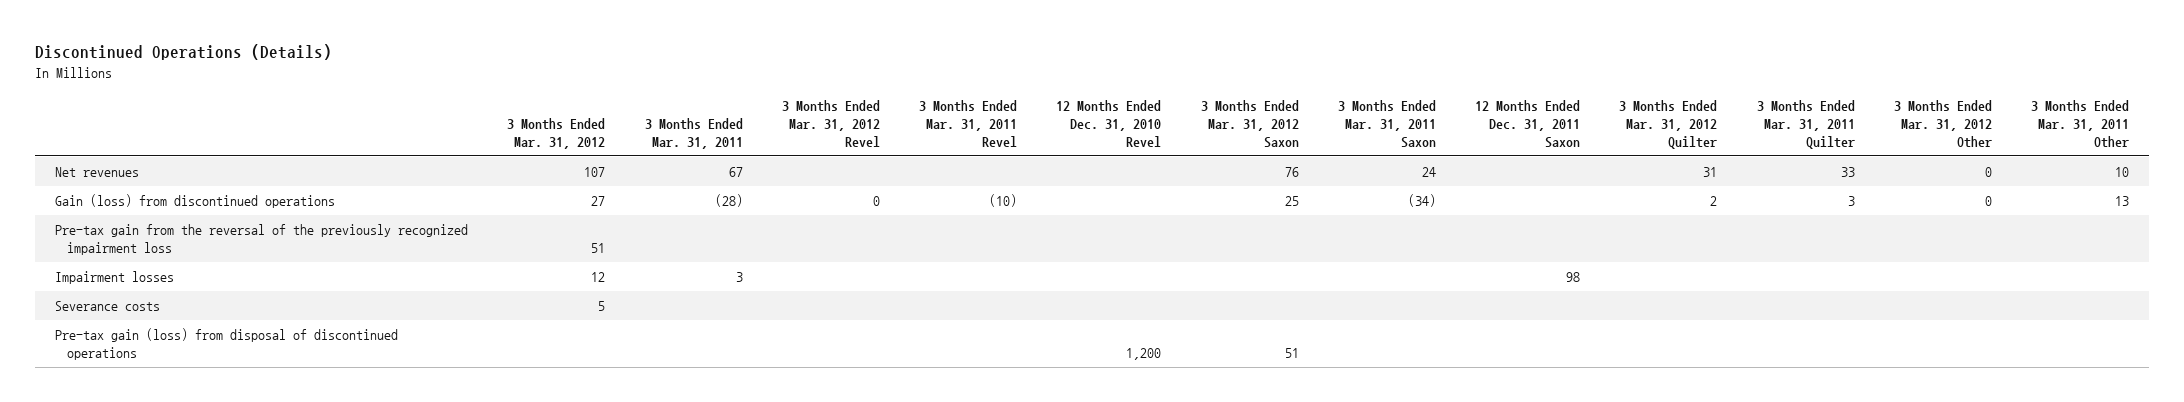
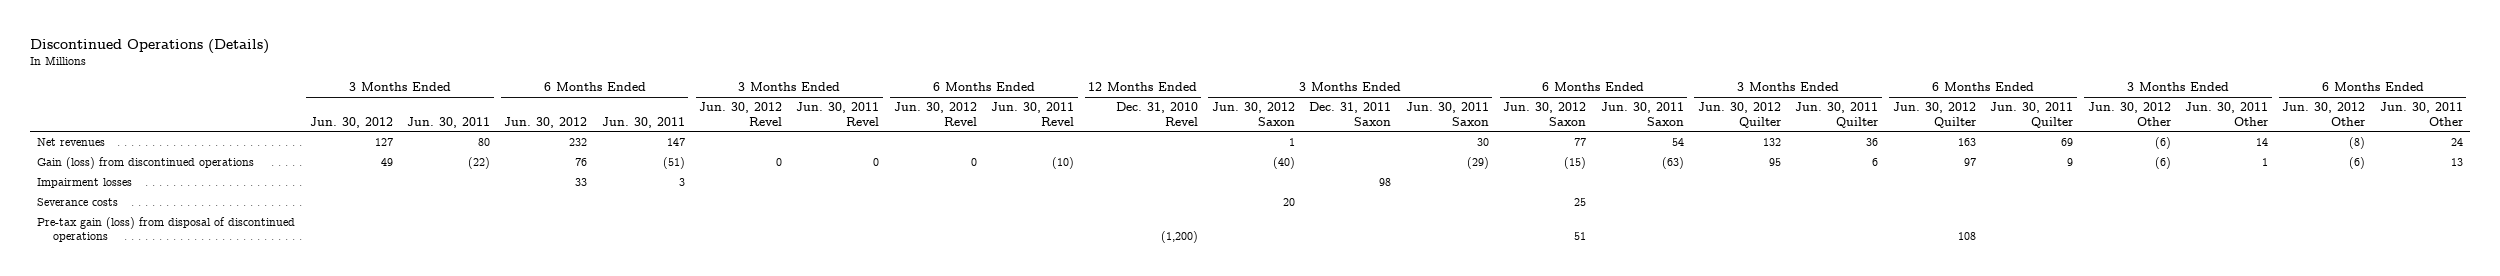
- | 3 Months Ended Mar. 31, 2012 | 3 Months Ended Mar. 31, 2011 | 3 Months Ended Mar. 31, 2012 Revel | 3 Months Ended Mar. 31, 2011 Revel | 12 Months Ended Dec. 31, 2010 Revel | 3 Months Ended Mar. 31, 2012 Saxon | 3 Months Ended Mar. 31, 2011 Saxon | 12 Months Ended Dec. 31, 2011 Saxon | 3 Months Ended Mar. 31, 2012 Quilter | 3 Months Ended Mar. 31, 2011 Quilter | 3 Months Ended Mar. 31, 2012 Other | 3 Months Ended Mar. 31, 2011 Other
+ | 3 Months Ended Jun. 30, 2012 | 3 Months Ended Jun. 30, 2011 | 6 Months Ended Jun. 30, 2012 | 6 Months Ended Jun. 30, 2011 | 3 Months Ended Jun. 30, 2012 Revel | 3 Months Ended Jun. 30, 2011 Revel | 6 Months Ended Jun. 30, 2012 Revel | 6 Months Ended Jun. 30, 2011 Revel | 12 Months Ended Dec. 31, 2010 Revel | 3 Months Ended Jun. 30, 2012 Saxon | 3 Months Ended Dec. 31, 2011 Saxon | 3 Months Ended Jun. 30, 2011 Saxon | 6 Months Ended Jun. 30, 2012 Saxon | 6 Months Ended Jun. 30, 2011 Saxon | 3 Months Ended Jun. 30, 2012 Quilter | 3 Months Ended Jun. 30, 2011 Quilter | 6 Months Ended Jun. 30, 2012 Quilter | 6 Months Ended Jun. 30, 2011 Quilter | 3 Months Ended Jun. 30, 2012 Other | 3 Months Ended Jun. 30, 2011 Other | 6 Months Ended Jun. 30, 2012 Other | 6 Months Ended Jun. 30, 2011 Other
- Pre-tax gain from the reversal of the previously recognized impairment loss | 51 | | | | | | | | | | |
- Pre-tax gain (loss) from disposal of discontinued operations | | | | | 1,200 | 51 | | | | | |
+ Pre-tax gain (loss) from disposal of discontinued operations | | | | | | | | | (1,200) | | | | 51 | | | | 108 | | | | |

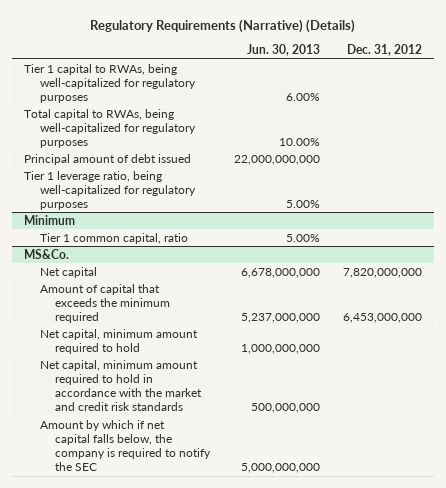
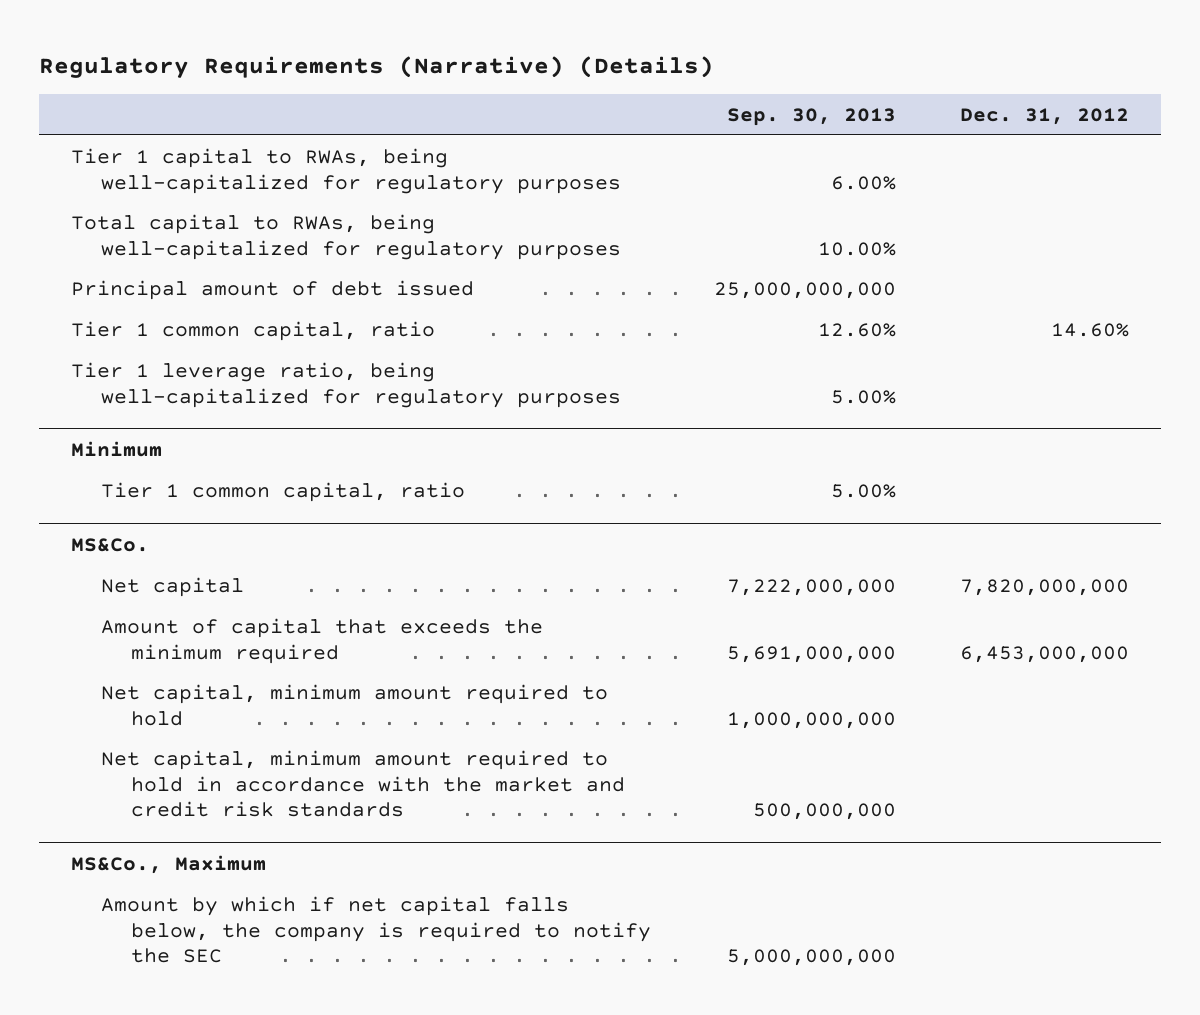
- | Jun. 30, 2013 | Dec. 31, 2012
+ | Sep. 30, 2013 | Dec. 31, 2012
+ Tier 1 common capital, ratio | 12.60% | 14.60%
@ MS&Co.
- Amount by which if net capital falls below, the company is required to notify the SEC | 5,000,000,000 |
+ MS&Co., Maximum
+ Amount by which if net capital falls below, the company is required to notify the SEC | 5,000,000,000 |

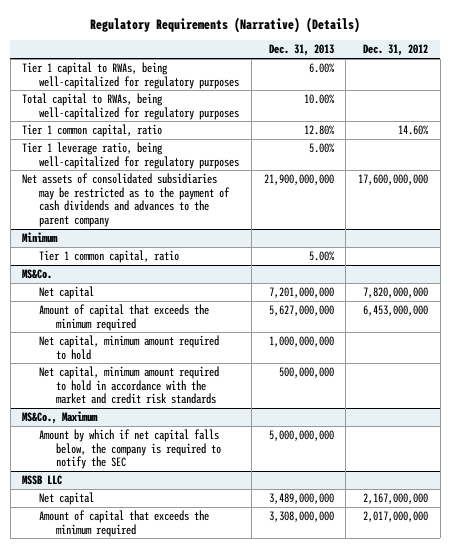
- | Sep. 30, 2013 | Dec. 31, 2012
+ | Dec. 31, 2013 | Dec. 31, 2012
- Principal amount of debt issued | 25,000,000,000 |
+ Net assets of consolidated subsidiaries may be restricted as to the payment of cash dividends and advances to the parent company | 21,900,000,000 | 17,600,000,000
+ MSSB LLC
+ Net capital | 3,489,000,000 | 2,167,000,000
+ Amount of capital that exceeds the minimum required | 3,308,000,000 | 2,017,000,000

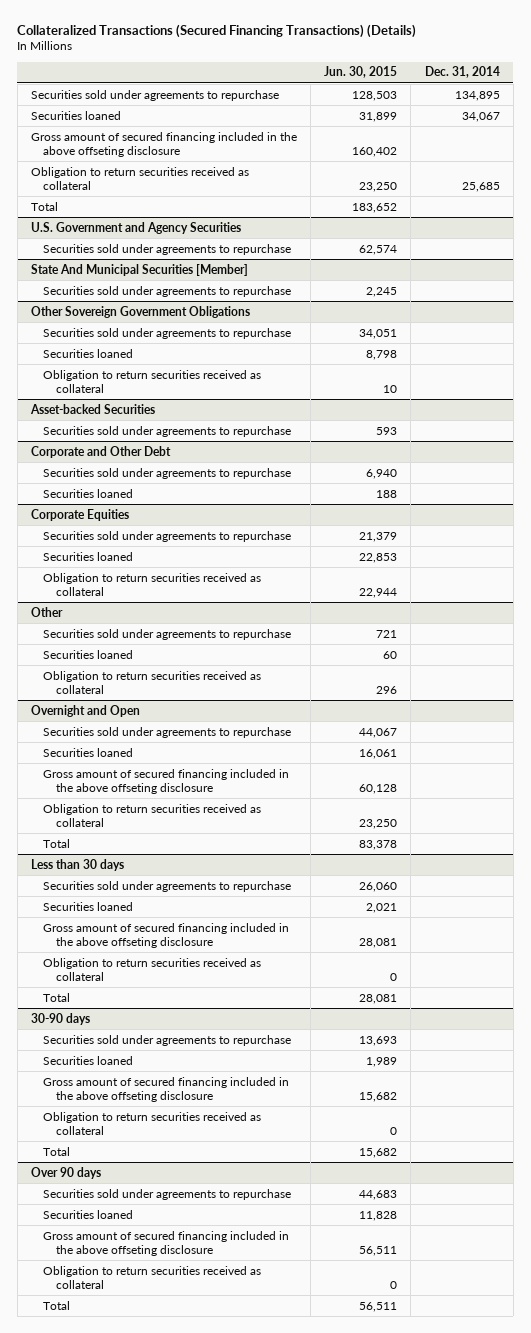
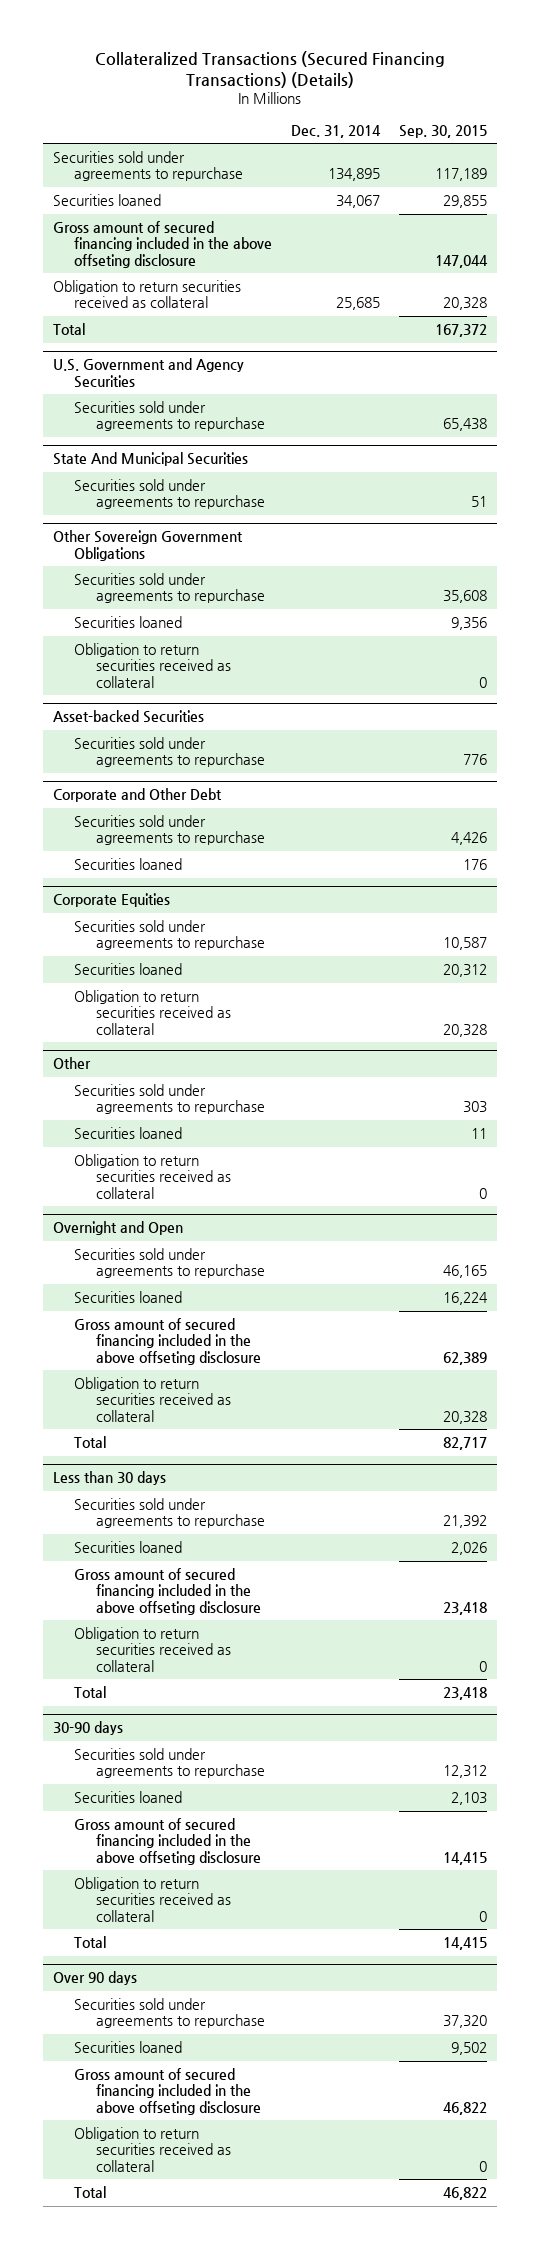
- | Jun. 30, 2015 | Dec. 31, 2014
+ | Dec. 31, 2014 | Sep. 30, 2015
- State And Municipal Securities [Member]
+ State And Municipal Securities

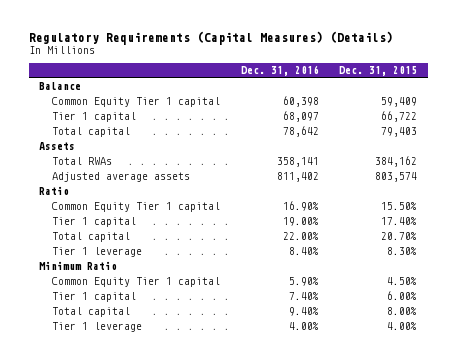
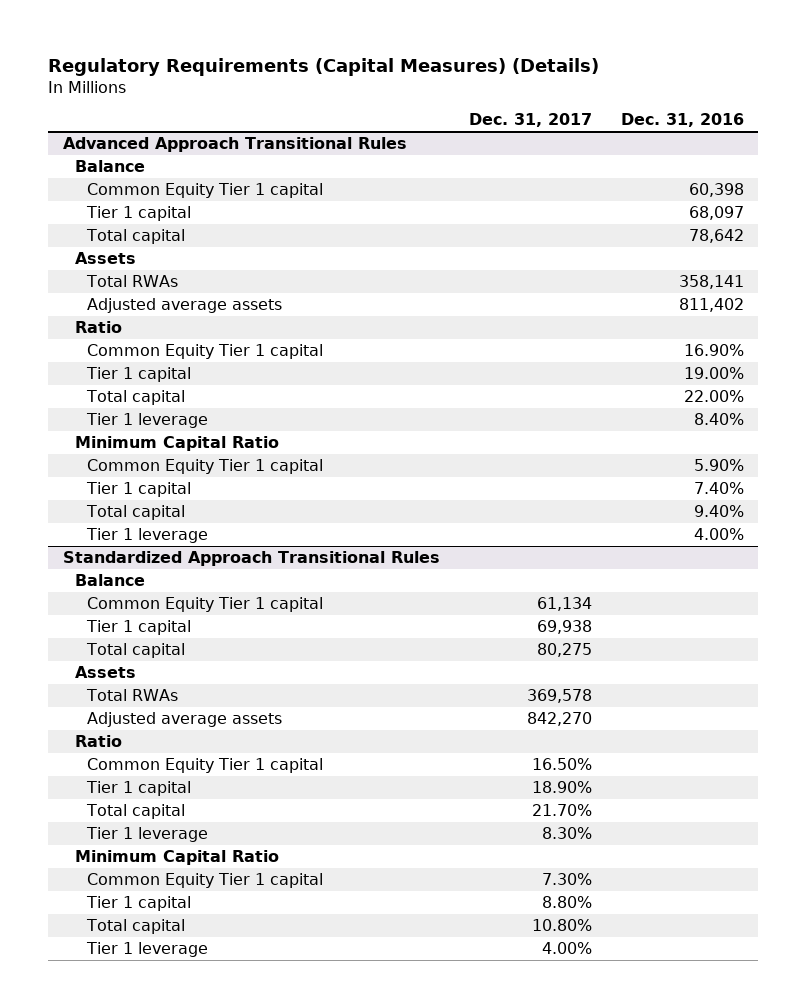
- | Dec. 31, 2016 | Dec. 31, 2015
+ | Dec. 31, 2017 | Dec. 31, 2016
+ Advanced Approach Transitional Rules
- Minimum Ratio
+ Minimum Capital Ratio
+ Standardized Approach Transitional Rules
+ Balance
+ Common Equity Tier 1 capital | 61,134 |
+ Tier 1 capital | 69,938 |
+ Total capital | 80,275 |
+ Assets
+ Total RWAs | 369,578 |
+ Adjusted average assets | 842,270 |
+ Ratio
+ Common Equity Tier 1 capital | 16.50% |
+ Tier 1 capital | 18.90% |
+ Total capital | 21.70% |
+ Tier 1 leverage | 8.30% |
+ Minimum Capital Ratio
+ Common Equity Tier 1 capital | 7.30% |
+ Tier 1 capital | 8.80% |
+ Total capital | 10.80% |
+ Tier 1 leverage | 4.00% |

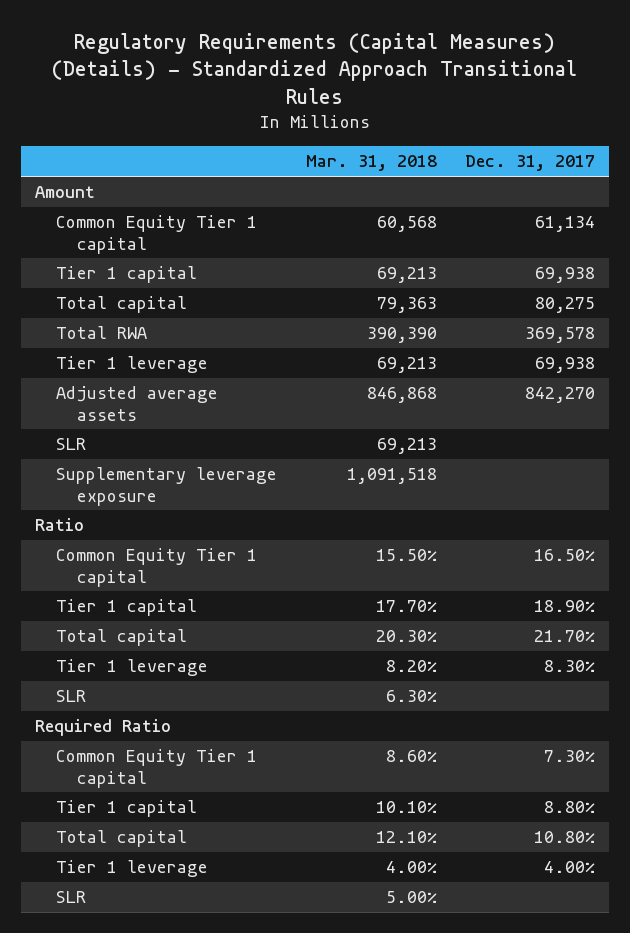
- Regulatory Requirements (Capital Measures) (Details)
+ Regulatory Requirements (Capital Measures) (Details) - Standardized Approach Transitional Rules
- | Dec. 31, 2017 | Dec. 31, 2016
+ | Mar. 31, 2018 | Dec. 31, 2017
- Advanced Approach Transitional Rules
- Balance
- Common Equity Tier 1 capital | | 60,398
- Tier 1 capital | | 68,097
- Total capital | | 78,642
- Assets
- Total RWAs | | 358,141
- Adjusted average assets | | 811,402
- Ratio
- Common Equity Tier 1 capital | | 16.90%
- Tier 1 capital | | 19.00%
- Total capital | | 22.00%
- Tier 1 leverage | | 8.40%
- Minimum Capital Ratio
- Common Equity Tier 1 capital | | 5.90%
- Tier 1 capital | | 7.40%
- Total capital | | 9.40%
- Tier 1 leverage | | 4.00%
- Standardized Approach Transitional Rules
- Balance
+ Amount
- Assets
- Total RWAs | 369,578 |
+ Total RWA | 390,390 | 369,578
+ Tier 1 leverage | 69,213 | 69,938
+ SLR | 69,213 |
+ Supplementary leverage exposure | 1,091,518 |
- Minimum Capital Ratio
+ SLR | 6.30% |
+ Required Ratio
+ SLR | 5.00% |

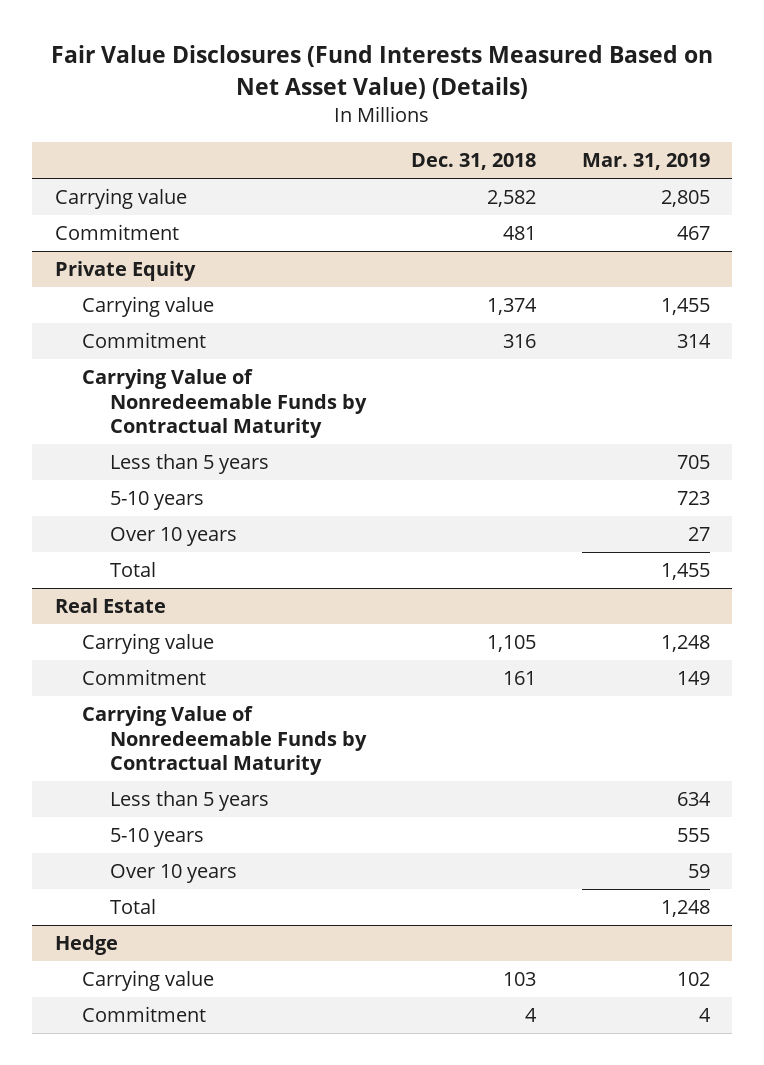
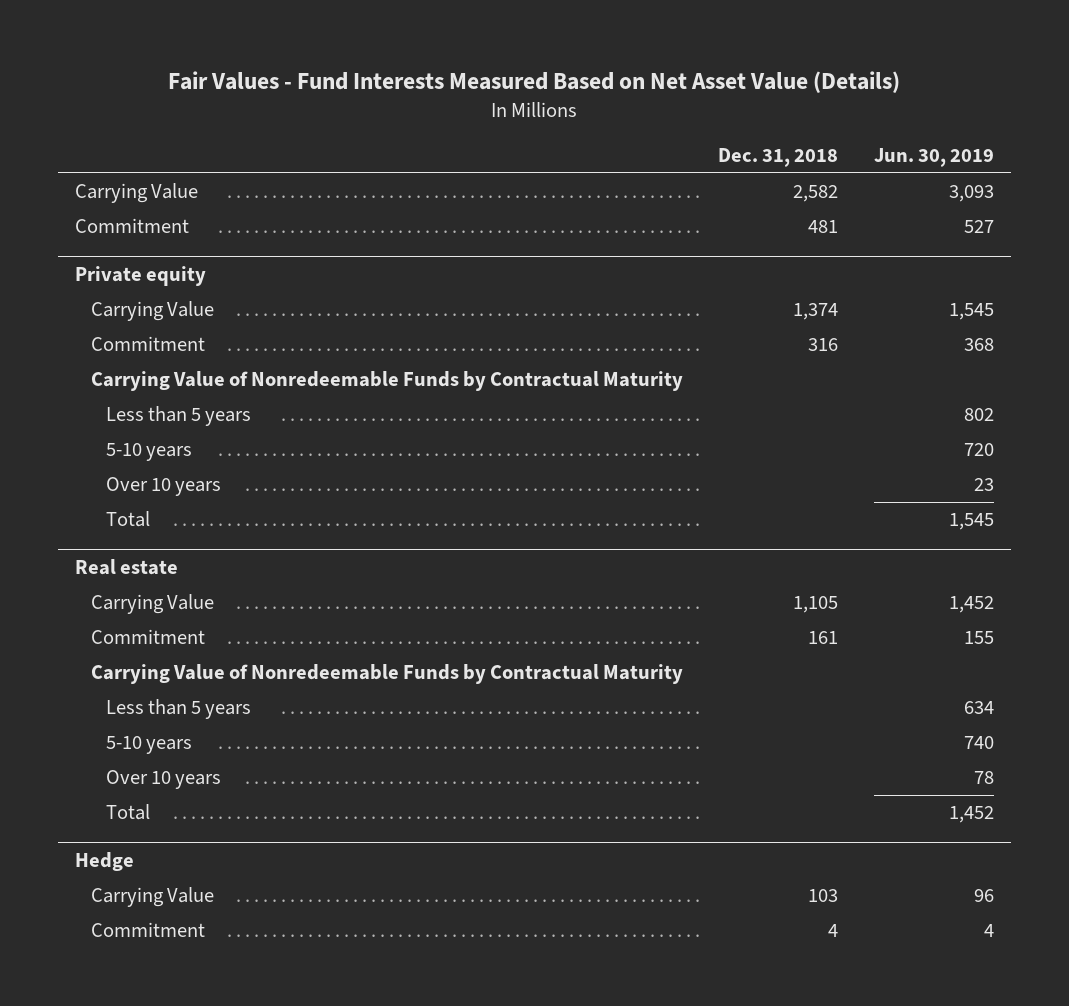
- Fair Value Disclosures (Fund Interests Measured Based on Net Asset Value) (Details)
+ Fair Values - Fund Interests Measured Based on Net Asset Value (Details)
- | Dec. 31, 2018 | Mar. 31, 2019
+ | Dec. 31, 2018 | Jun. 30, 2019
- Carrying value | 2,582 | 2,805
+ Carrying Value | 2,582 | 3,093
- Private Equity
- Carrying value | 1,374 | 1,455
+ Private equity
+ Carrying Value | 1,374 | 1,545
- Real Estate
- Carrying value | 1,105 | 1,248
+ Real estate
+ Carrying Value | 1,105 | 1,452
@ Hedge
- Carrying value | 103 | 102
+ Carrying Value | 103 | 96

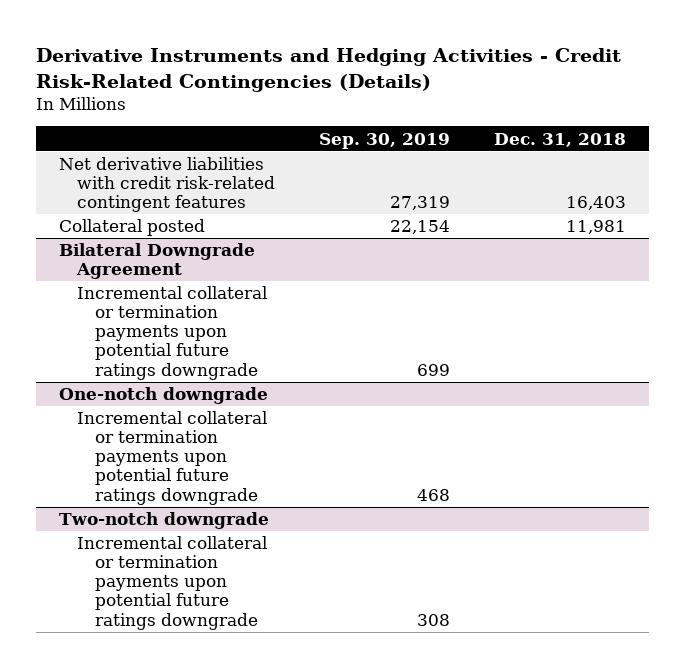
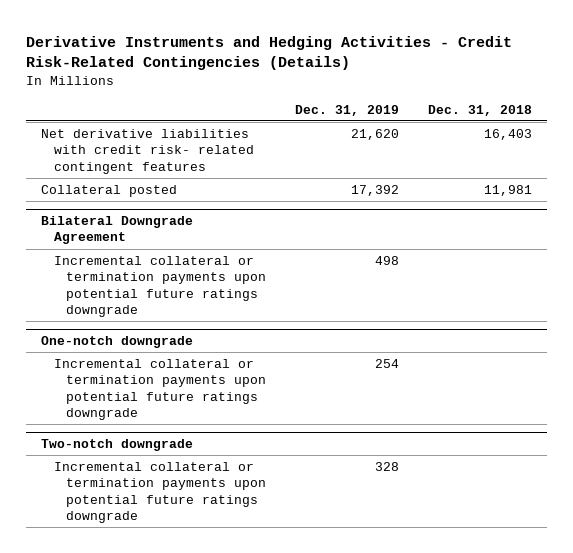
- | Sep. 30, 2019 | Dec. 31, 2018
+ | Dec. 31, 2019 | Dec. 31, 2018
- Net derivative liabilities with credit risk-related contingent features | 27,319 | 16,403
+ Net derivative liabilities with credit risk- related contingent features | 21,620 | 16,403

